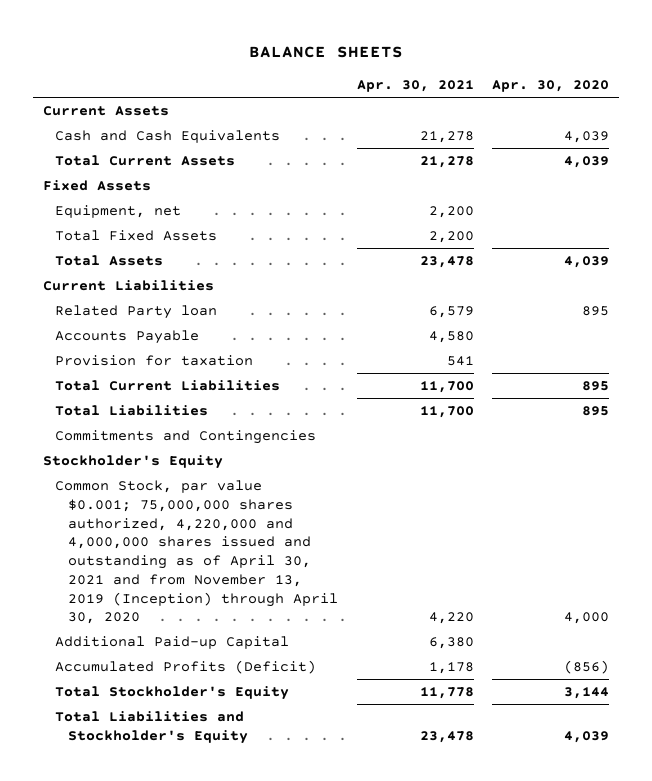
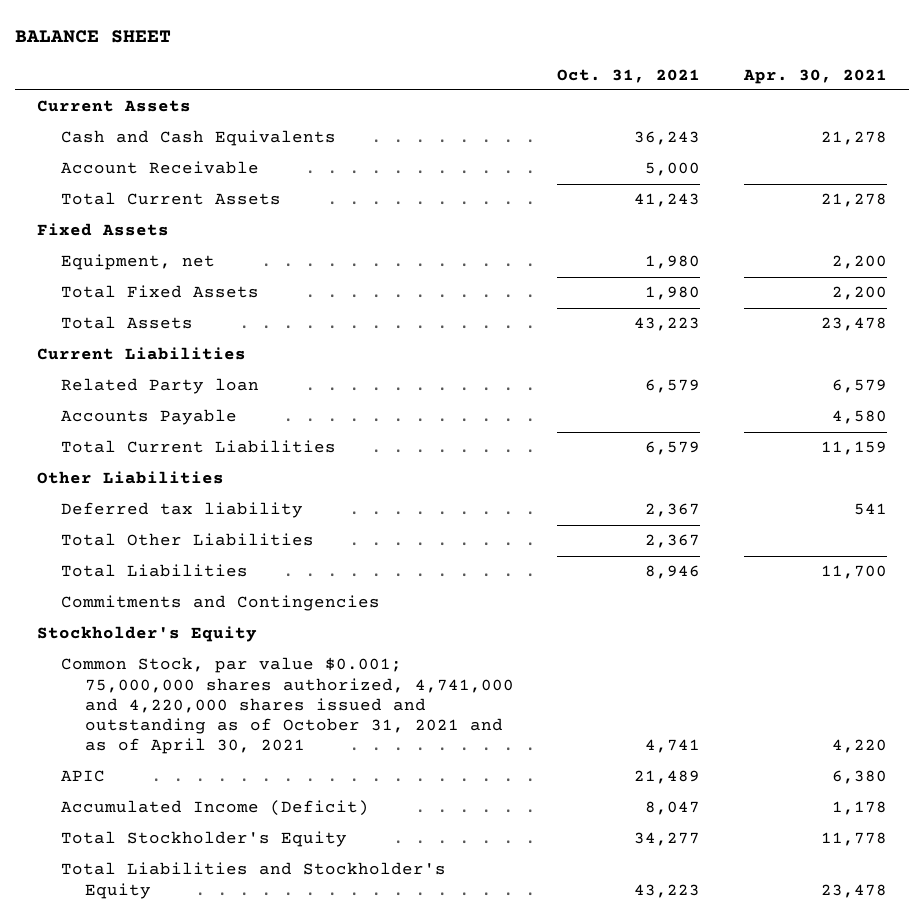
- BALANCE SHEETS
+ BALANCE SHEET
- | Apr. 30, 2021 | Apr. 30, 2020
+ | Oct. 31, 2021 | Apr. 30, 2021
+ Account Receivable | 5,000 |
- Provision for taxation | 541 |
- Total Current Liabilities | 11,700 | 895
+ Total Current Liabilities | 6,579 | 11,159
+ Other Liabilities
+ Deferred tax liability | 2,367 | 541
+ Total Other Liabilities | 2,367 |
- Common Stock, par value $0.001; 75,000,000 shares authorized, 4,220,000 and 4,000,000 shares issued and outstanding as of April 30, 2021 and from November 13, 2019 (Inception) through April 30, 2020 | 4,220 | 4,000
- Additional Paid-up Capital | 6,380 |
- Accumulated Profits (Deficit) | 1,178 | (856)
+ Common Stock, par value $0.001; 75,000,000 shares authorized, 4,741,000 and 4,220,000 shares issued and outstanding as of October 31, 2021 and as of April 30, 2021 | 4,741 | 4,220
+ APIC | 21,489 | 6,380
+ Accumulated Income (Deficit) | 8,047 | 1,178

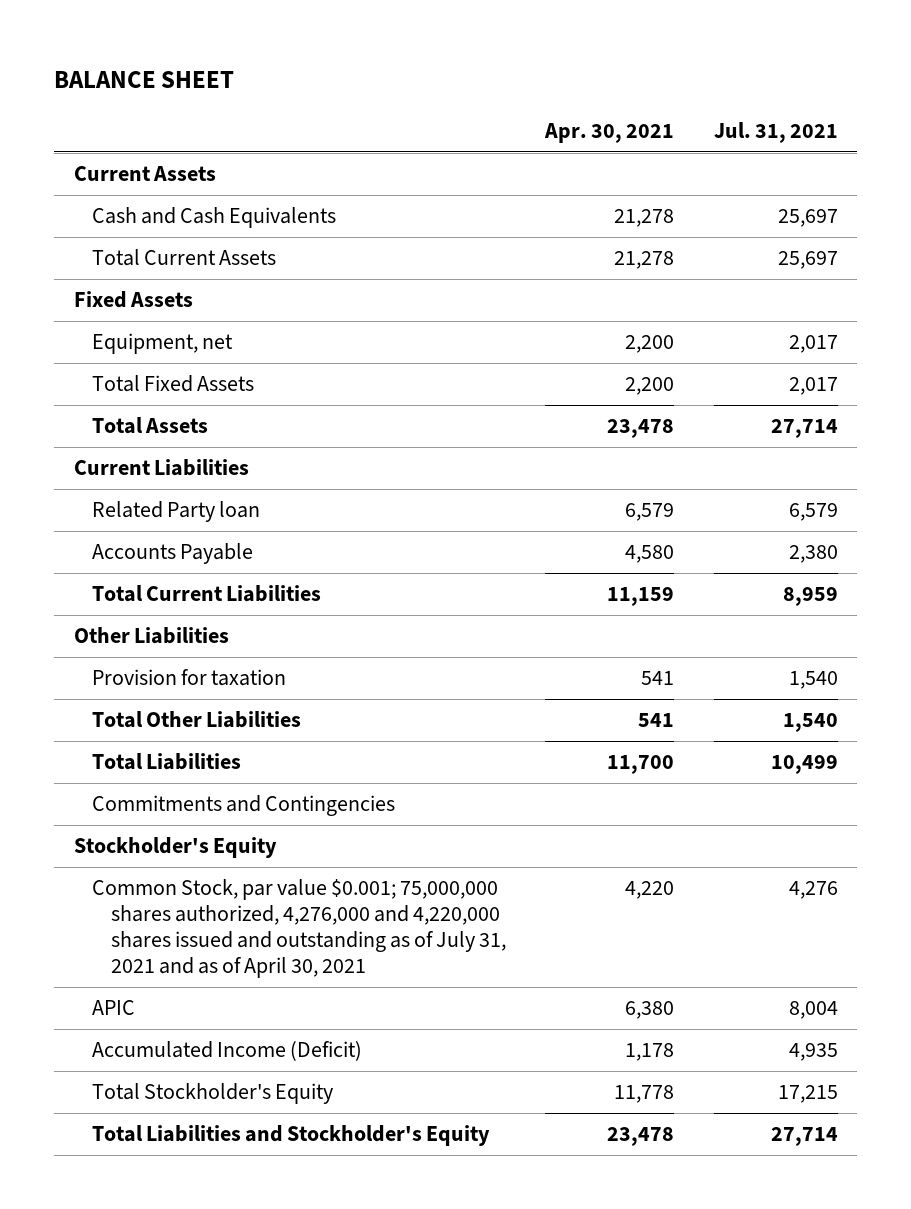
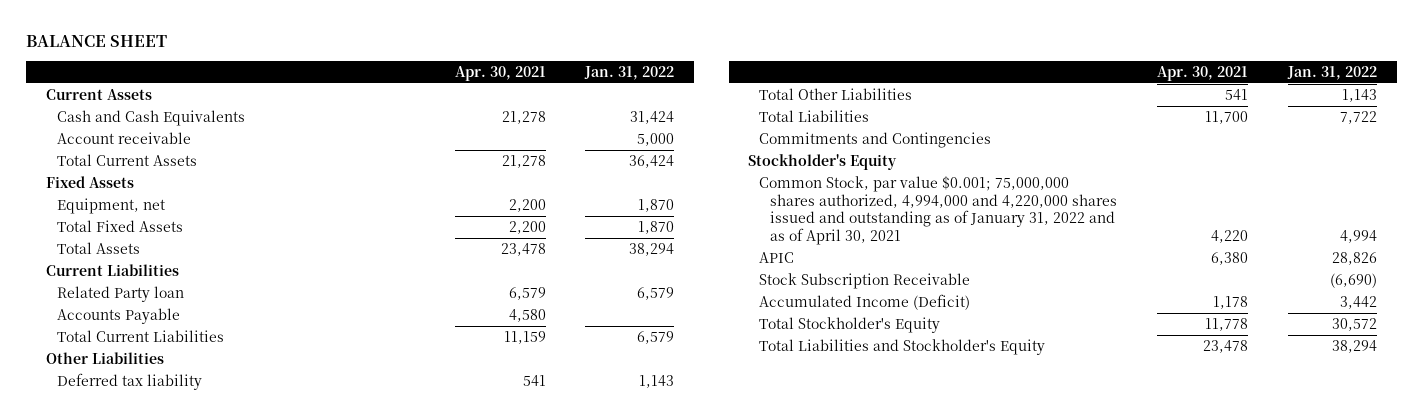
- | Apr. 30, 2021 | Jul. 31, 2021
+ | Apr. 30, 2021 | Jan. 31, 2022
+ Account receivable | | 5,000
- Provision for taxation | 541 | 1,540
+ Deferred tax liability | 541 | 1,143
- Common Stock, par value $0.001; 75,000,000 shares authorized, 4,276,000 and 4,220,000 shares issued and outstanding as of July 31, 2021 and as of April 30, 2021 | 4,220 | 4,276
+ Common Stock, par value $0.001; 75,000,000 shares authorized, 4,994,000 and 4,220,000 shares issued and outstanding as of January 31, 2022 and as of April 30, 2021 | 4,220 | 4,994
+ Stock Subscription Receivable | | (6,690)

